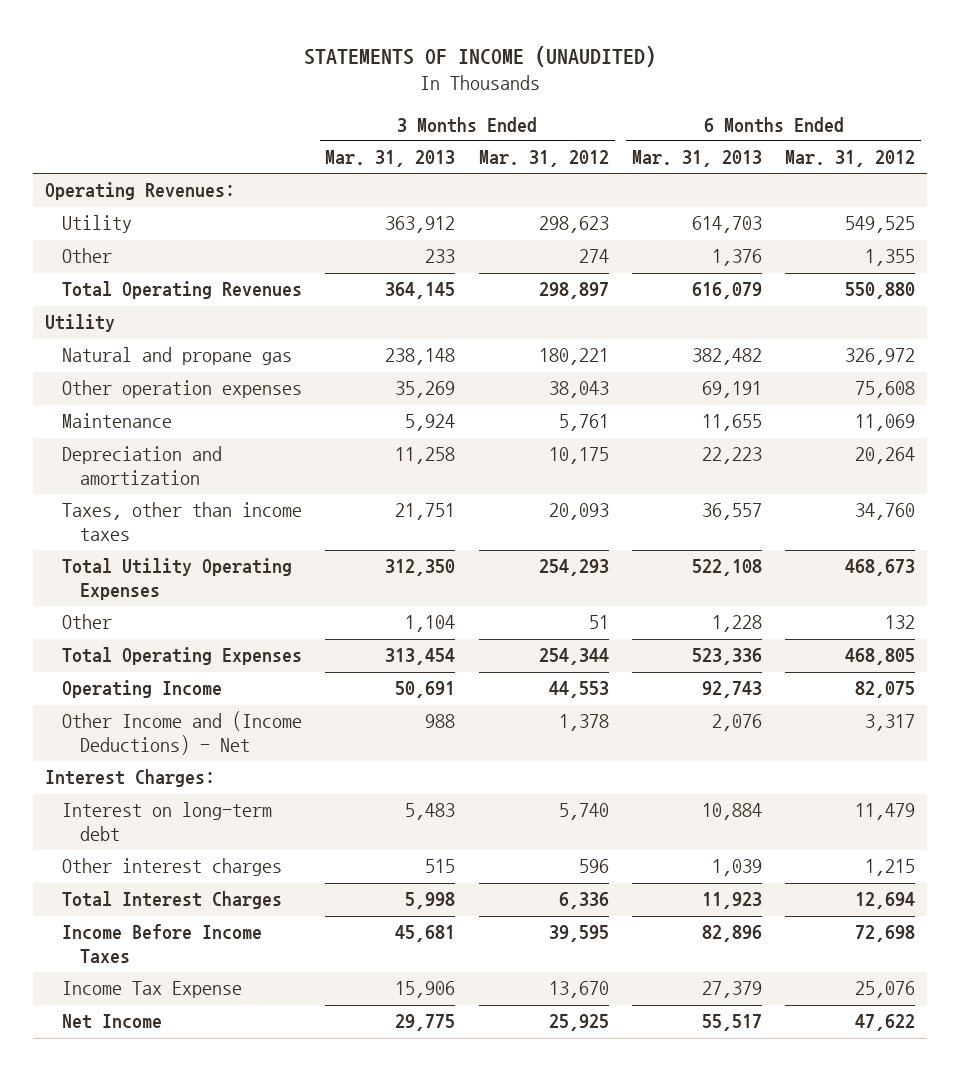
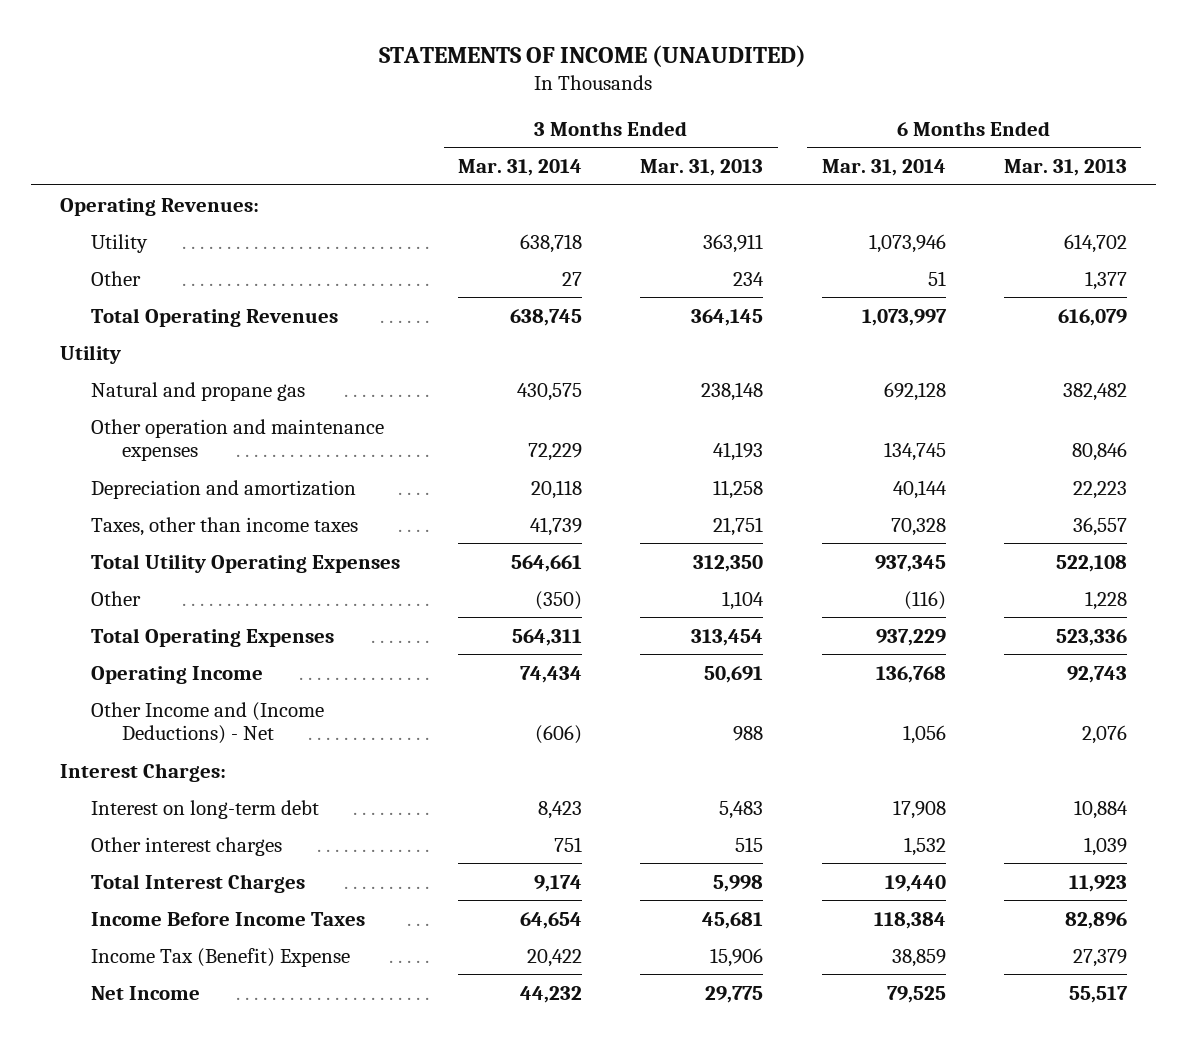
- | 3 Months Ended Mar. 31, 2013 | 3 Months Ended Mar. 31, 2012 | 6 Months Ended Mar. 31, 2013 | 6 Months Ended Mar. 31, 2012
+ | 3 Months Ended Mar. 31, 2014 | 3 Months Ended Mar. 31, 2013 | 6 Months Ended Mar. 31, 2014 | 6 Months Ended Mar. 31, 2013
- Utility | 363,912 | 298,623 | 614,703 | 549,525
- Other | 233 | 274 | 1,376 | 1,355
+ Utility | 638,718 | 363,911 | 1,073,946 | 614,702
+ Other | 27 | 234 | 51 | 1,377
- Other operation expenses | 35,269 | 38,043 | 69,191 | 75,608
- Maintenance | 5,924 | 5,761 | 11,655 | 11,069
+ Other operation and maintenance expenses | 72,229 | 41,193 | 134,745 | 80,846
- Income Tax Expense | 15,906 | 13,670 | 27,379 | 25,076
+ Income Tax (Benefit) Expense | 20,422 | 15,906 | 38,859 | 27,379

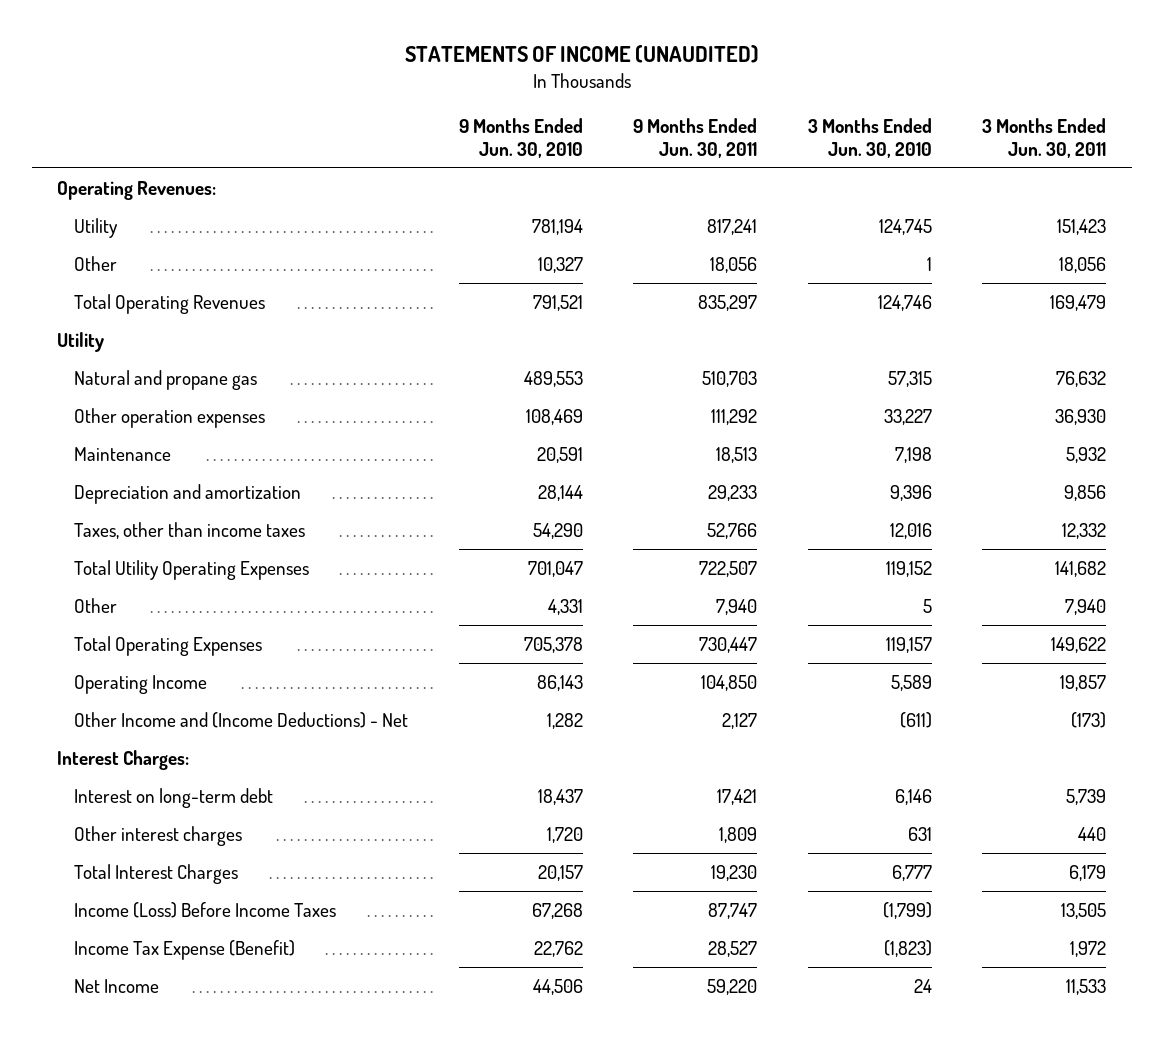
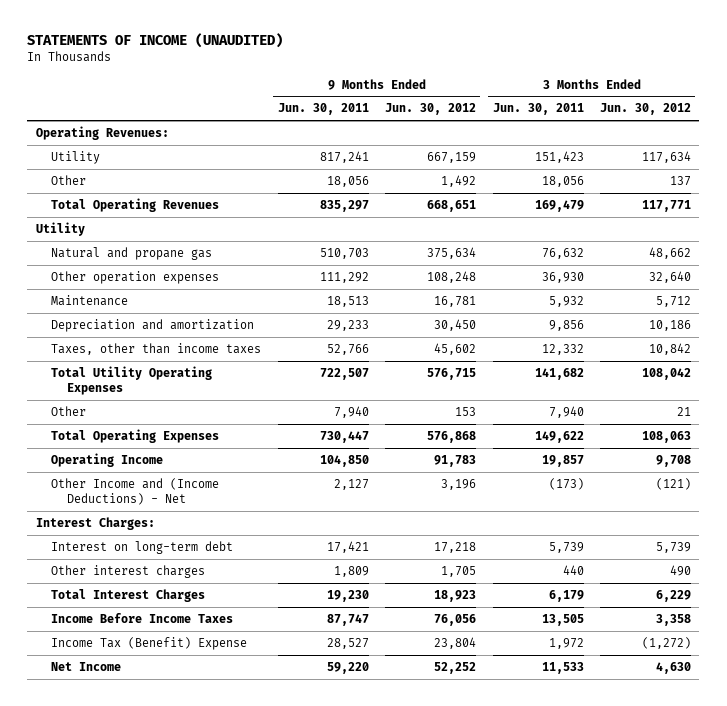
- | 9 Months Ended Jun. 30, 2010 | 9 Months Ended Jun. 30, 2011 | 3 Months Ended Jun. 30, 2010 | 3 Months Ended Jun. 30, 2011
+ | 9 Months Ended Jun. 30, 2011 | 9 Months Ended Jun. 30, 2012 | 3 Months Ended Jun. 30, 2011 | 3 Months Ended Jun. 30, 2012
- Income (Loss) Before Income Taxes | 67,268 | 87,747 | (1,799) | 13,505
- Income Tax Expense (Benefit) | 22,762 | 28,527 | (1,823) | 1,972
+ Income Before Income Taxes | 87,747 | 76,056 | 13,505 | 3,358
+ Income Tax (Benefit) Expense | 28,527 | 23,804 | 1,972 | (1,272)

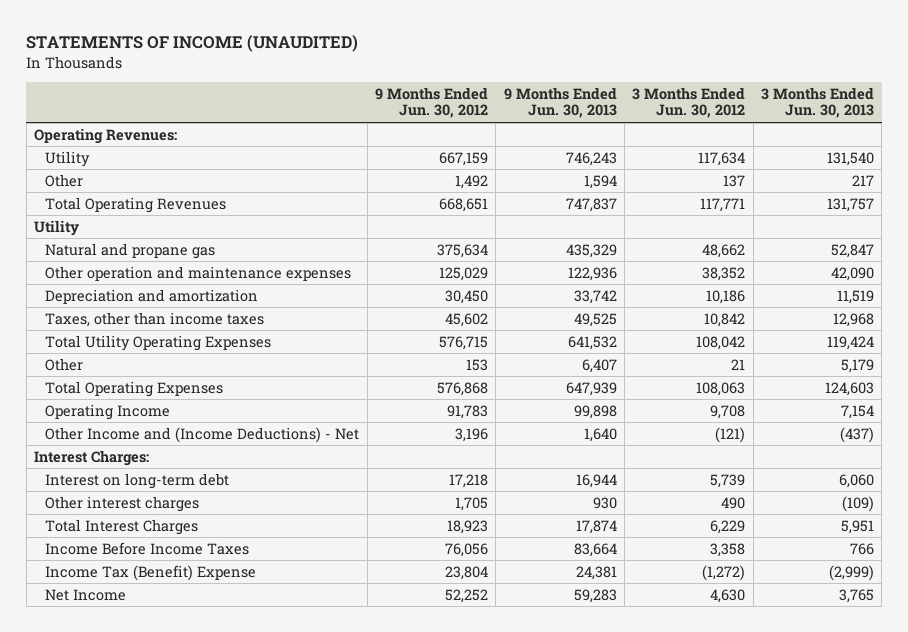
- | 9 Months Ended Jun. 30, 2011 | 9 Months Ended Jun. 30, 2012 | 3 Months Ended Jun. 30, 2011 | 3 Months Ended Jun. 30, 2012
+ | 9 Months Ended Jun. 30, 2012 | 9 Months Ended Jun. 30, 2013 | 3 Months Ended Jun. 30, 2012 | 3 Months Ended Jun. 30, 2013
- Other operation expenses | 111,292 | 108,248 | 36,930 | 32,640
- Maintenance | 18,513 | 16,781 | 5,932 | 5,712
+ Other operation and maintenance expenses | 125,029 | 122,936 | 38,352 | 42,090

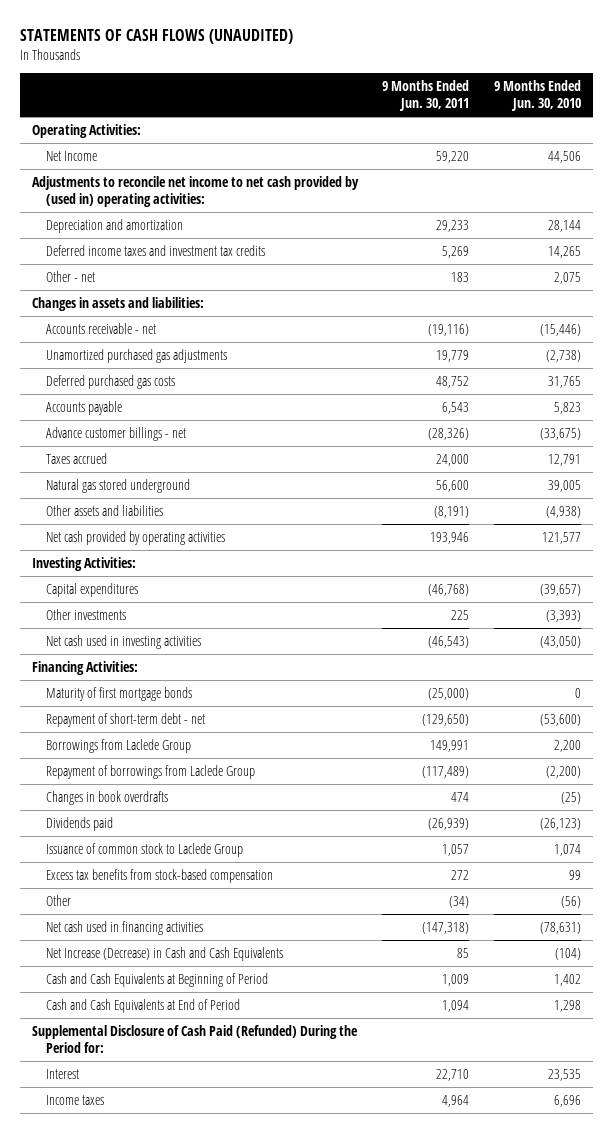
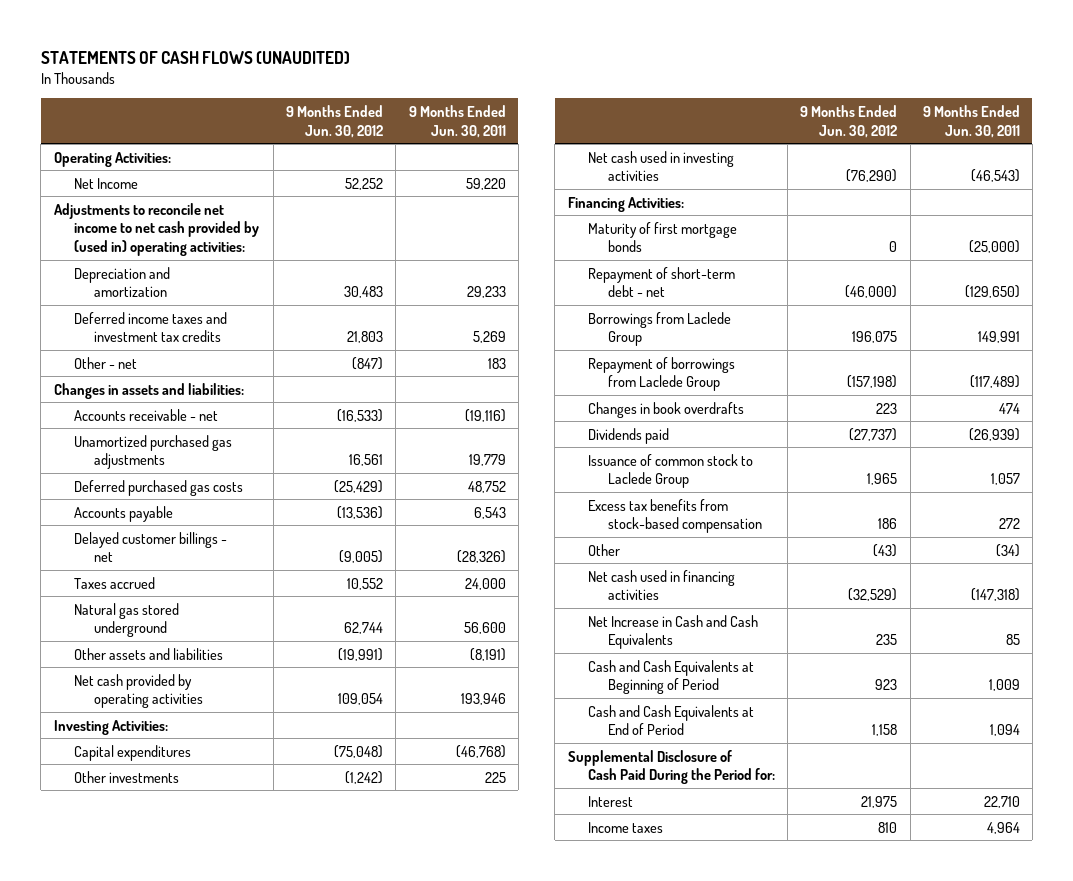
- | 9 Months Ended Jun. 30, 2011 | 9 Months Ended Jun. 30, 2010
+ | 9 Months Ended Jun. 30, 2012 | 9 Months Ended Jun. 30, 2011
- Advance customer billings - net | (28,326) | (33,675)
+ Delayed customer billings - net | (9,005) | (28,326)
- Net Increase (Decrease) in Cash and Cash Equivalents | 85 | (104)
+ Net Increase in Cash and Cash Equivalents | 235 | 85
- Supplemental Disclosure of Cash Paid (Refunded) During the Period for:
+ Supplemental Disclosure of Cash Paid During the Period for:

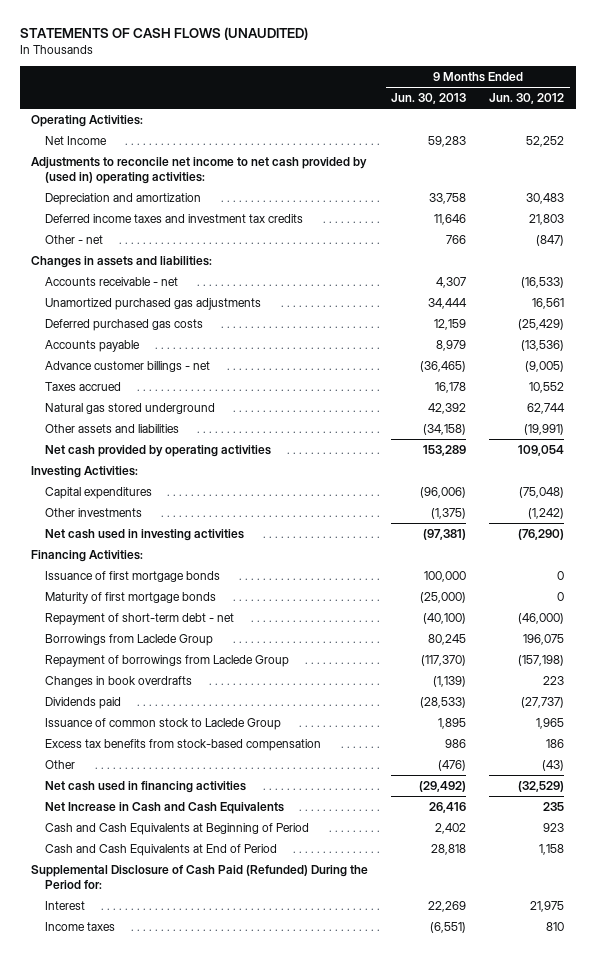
- | 9 Months Ended Jun. 30, 2012 | 9 Months Ended Jun. 30, 2011
+ | 9 Months Ended Jun. 30, 2013 | 9 Months Ended Jun. 30, 2012
- Delayed customer billings - net | (9,005) | (28,326)
+ Advance customer billings - net | (36,465) | (9,005)
+ Issuance of first mortgage bonds | 100,000 | 0
- Supplemental Disclosure of Cash Paid During the Period for:
+ Supplemental Disclosure of Cash Paid (Refunded) During the Period for:

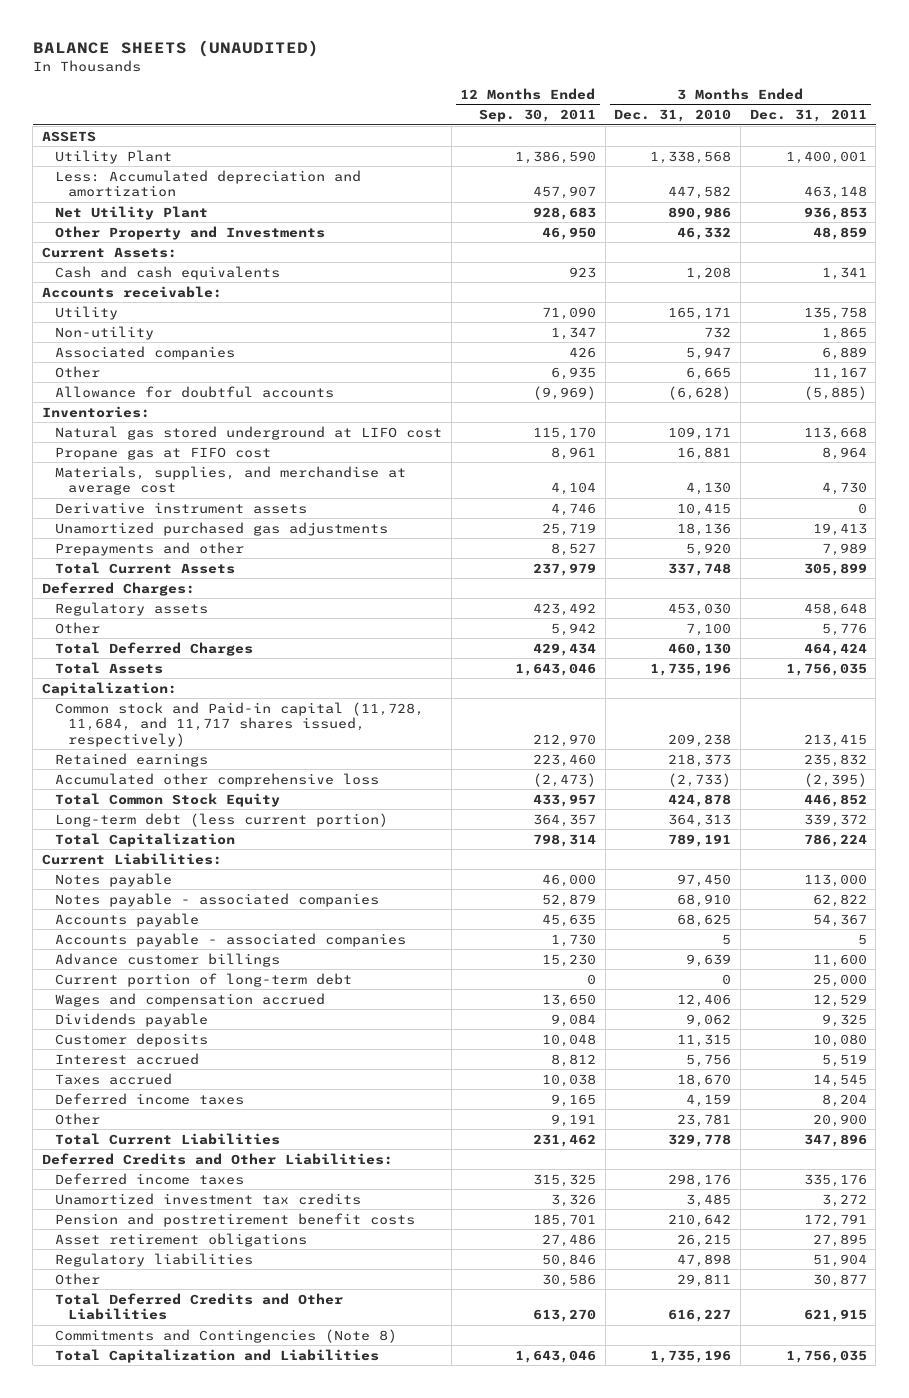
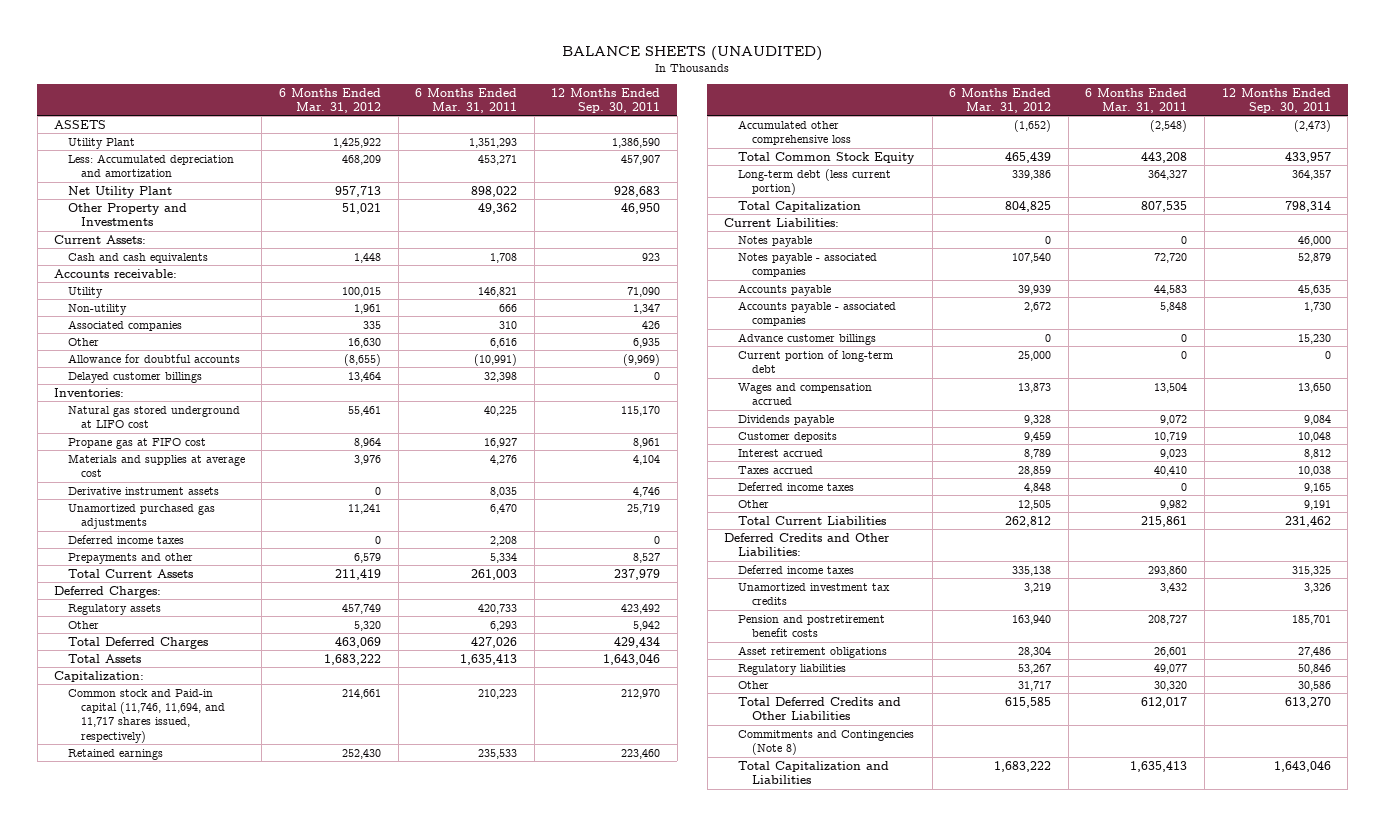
- | 12 Months Ended Sep. 30, 2011 | 3 Months Ended Dec. 31, 2010 | 3 Months Ended Dec. 31, 2011
+ | 6 Months Ended Mar. 31, 2012 | 6 Months Ended Mar. 31, 2011 | 12 Months Ended Sep. 30, 2011
+ Delayed customer billings | 13,464 | 32,398 | 0
- Materials, supplies, and merchandise at average cost | 4,104 | 4,130 | 4,730
+ Materials and supplies at average cost | 3,976 | 4,276 | 4,104
+ Deferred income taxes | 0 | 2,208 | 0
- Common stock and Paid-in capital (11,728, 11,684, and 11,717 shares issued, respectively) | 212,970 | 209,238 | 213,415
+ Common stock and Paid-in capital (11,746, 11,694, and 11,717 shares issued, respectively) | 214,661 | 210,223 | 212,970

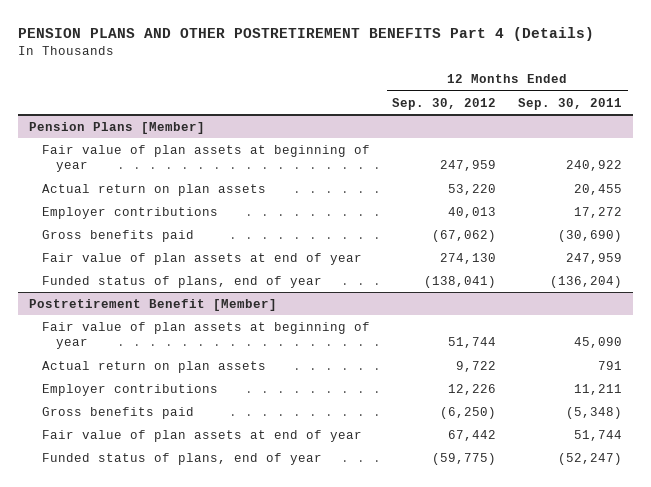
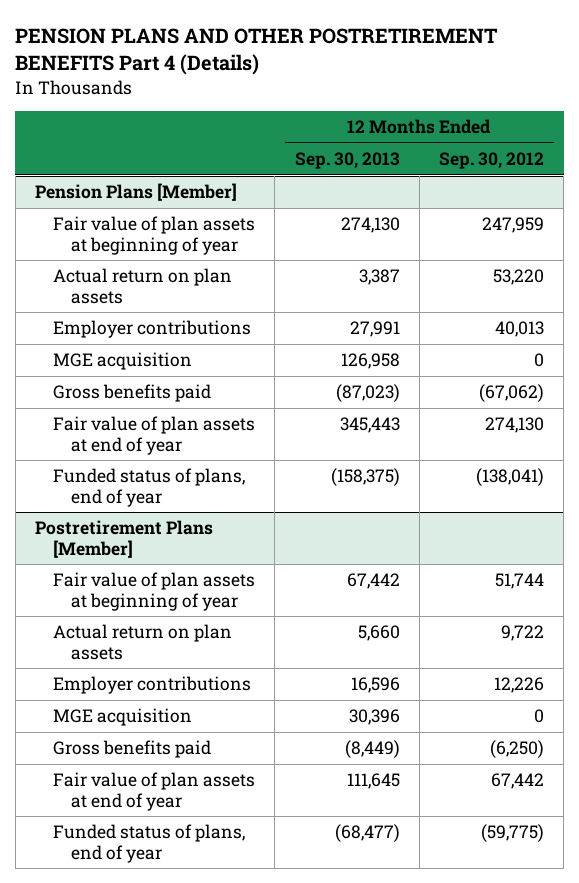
- | 12 Months Ended Sep. 30, 2012 | 12 Months Ended Sep. 30, 2011
+ | 12 Months Ended Sep. 30, 2013 | 12 Months Ended Sep. 30, 2012
@ Pension Plans [Member]
+ MGE acquisition | 126,958 | 0
- Postretirement Benefit [Member]
+ Postretirement Plans [Member]
+ MGE acquisition | 30,396 | 0

